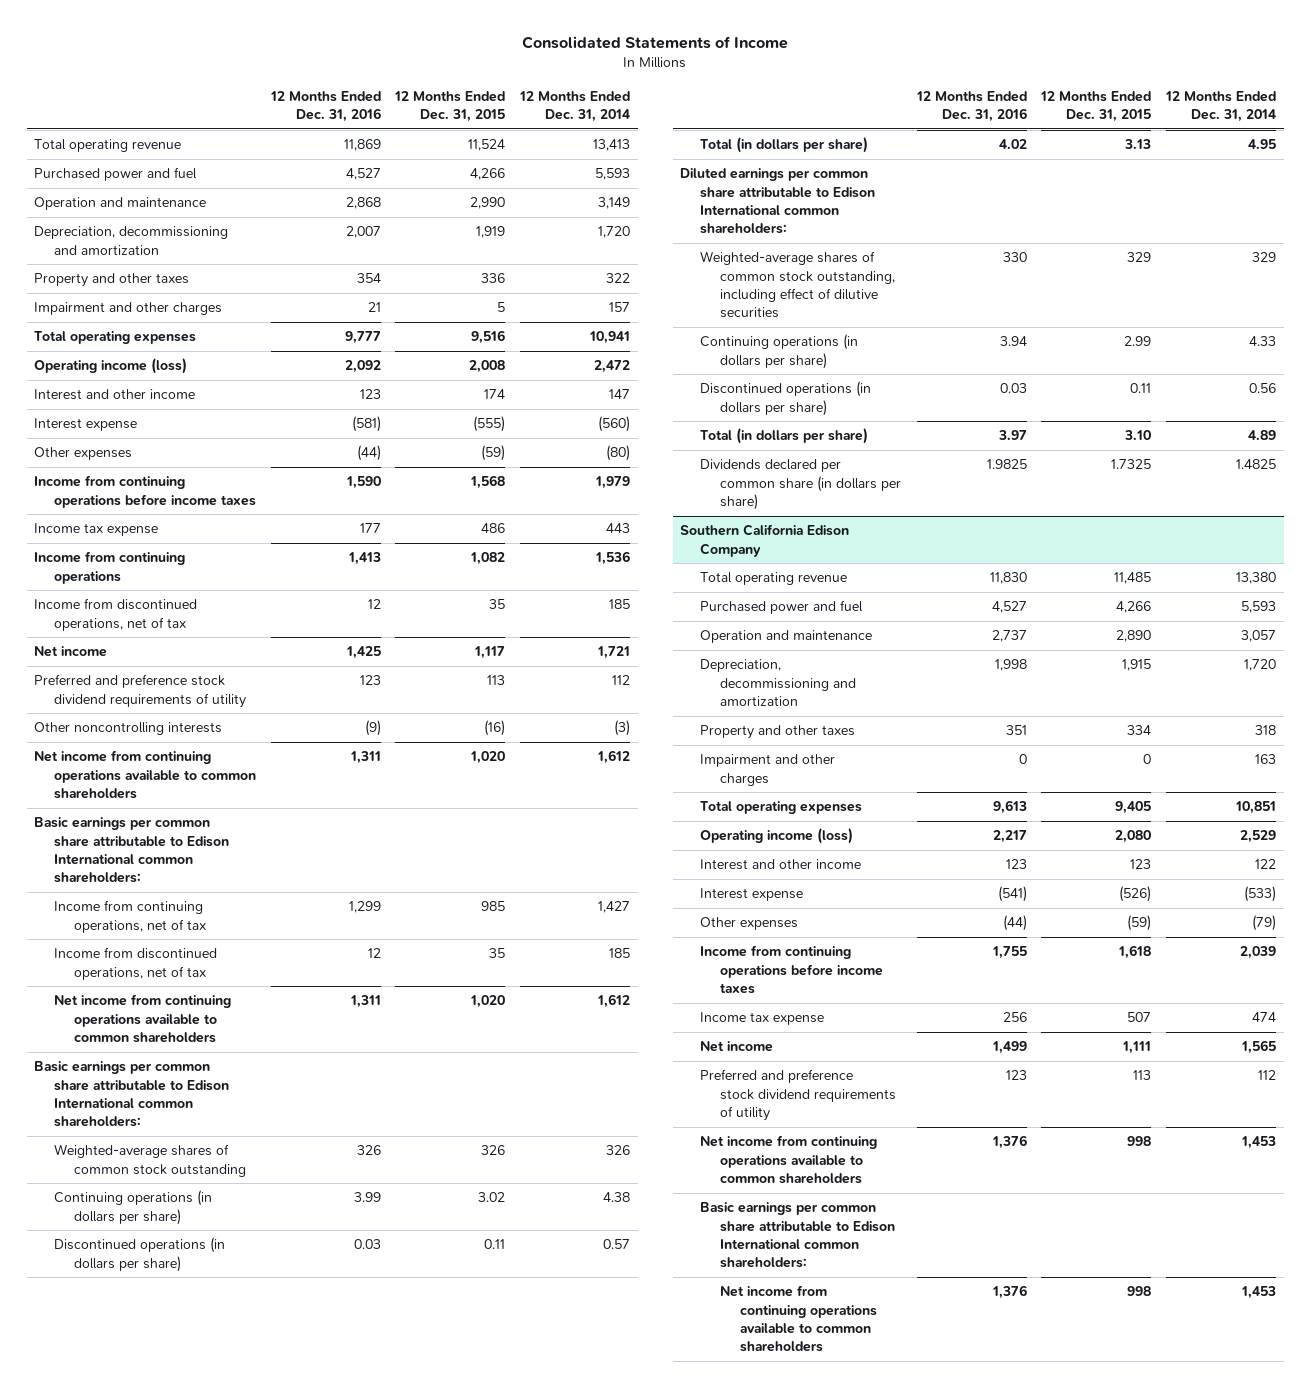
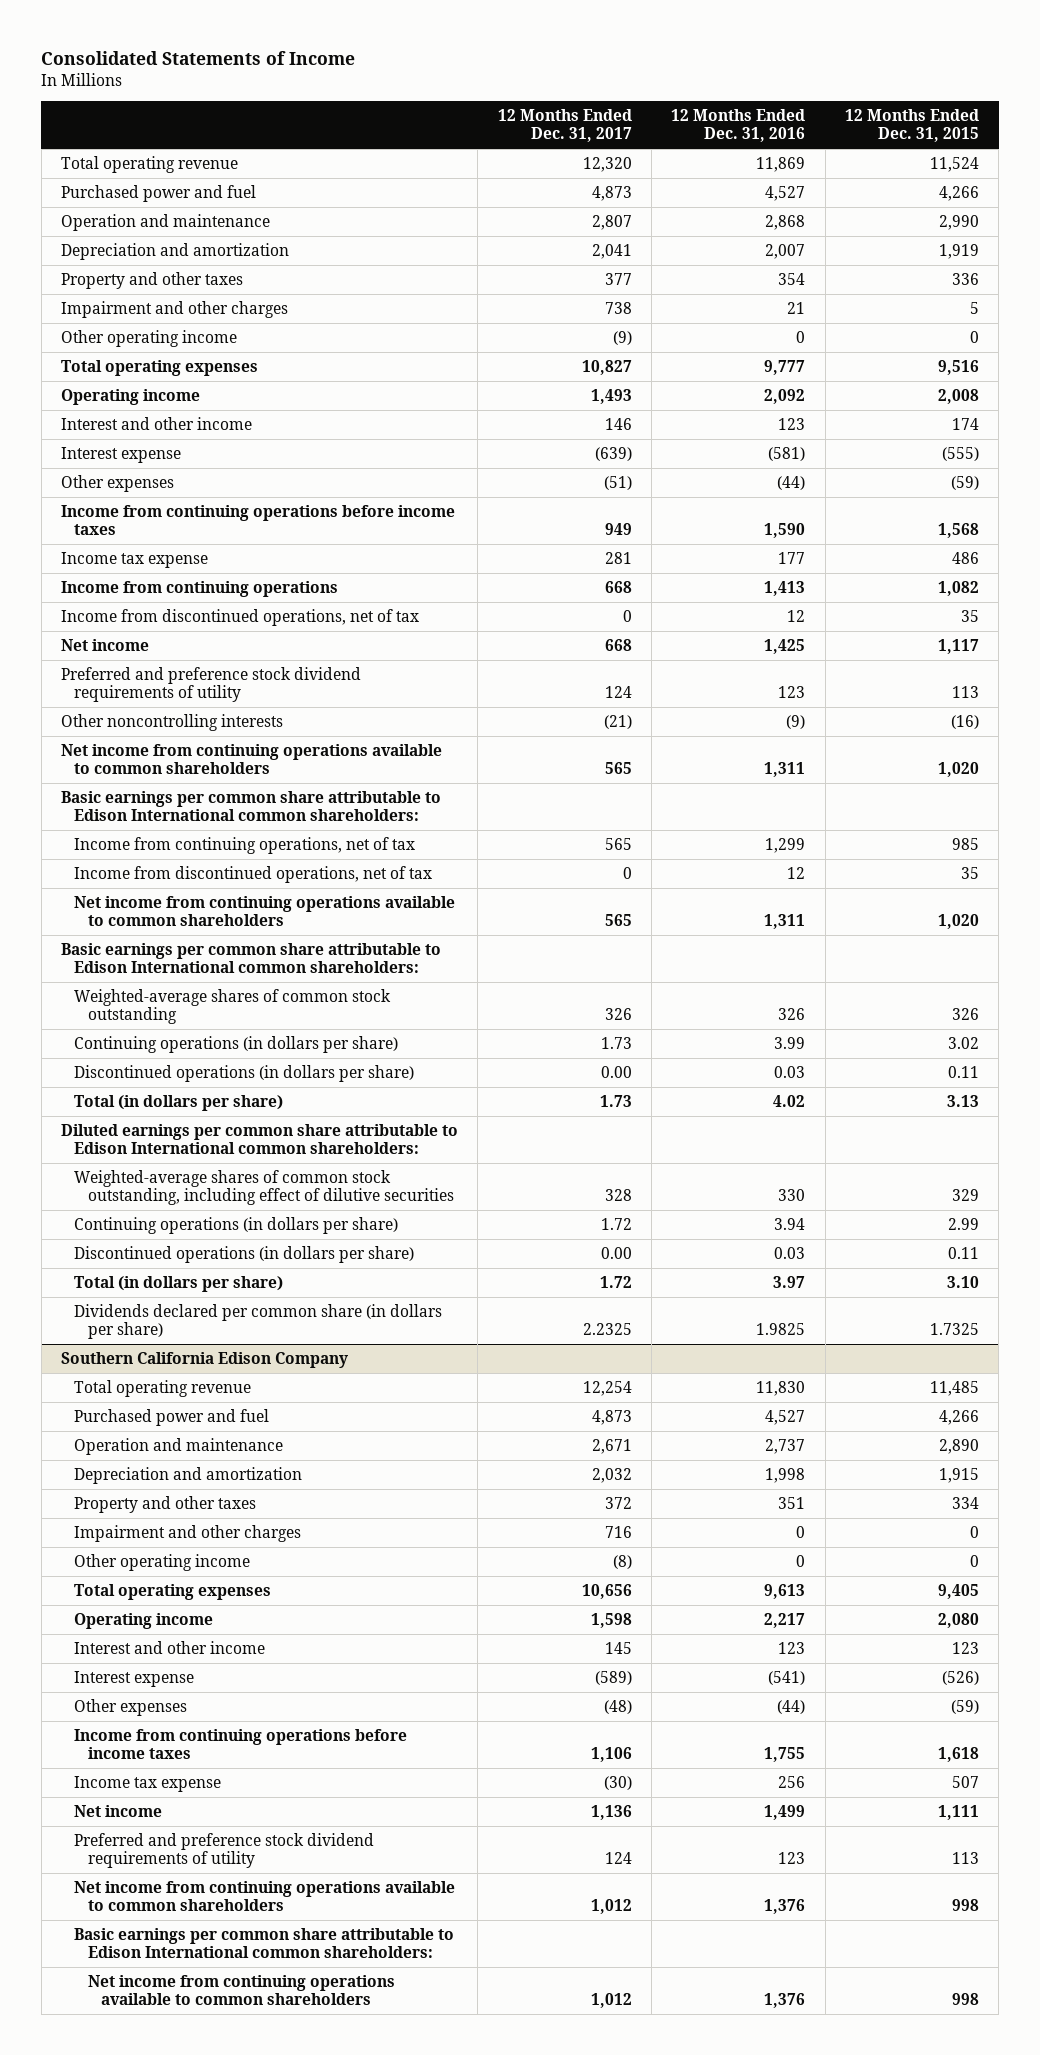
- | 12 Months Ended Dec. 31, 2016 | 12 Months Ended Dec. 31, 2015 | 12 Months Ended Dec. 31, 2014
+ | 12 Months Ended Dec. 31, 2017 | 12 Months Ended Dec. 31, 2016 | 12 Months Ended Dec. 31, 2015
- Depreciation, decommissioning and amortization | 2,007 | 1,919 | 1,720
+ Depreciation and amortization | 2,041 | 2,007 | 1,919
+ Other operating income | (9) | 0 | 0
- Operating income (loss) | 2,092 | 2,008 | 2,472
+ Operating income | 1,493 | 2,092 | 2,008
@ Southern California Edison Company
- Depreciation, decommissioning and amortization | 1,998 | 1,915 | 1,720
+ Depreciation and amortization | 2,032 | 1,998 | 1,915
+ Other operating income | (8) | 0 | 0
- Operating income (loss) | 2,217 | 2,080 | 2,529
+ Operating income | 1,598 | 2,217 | 2,080

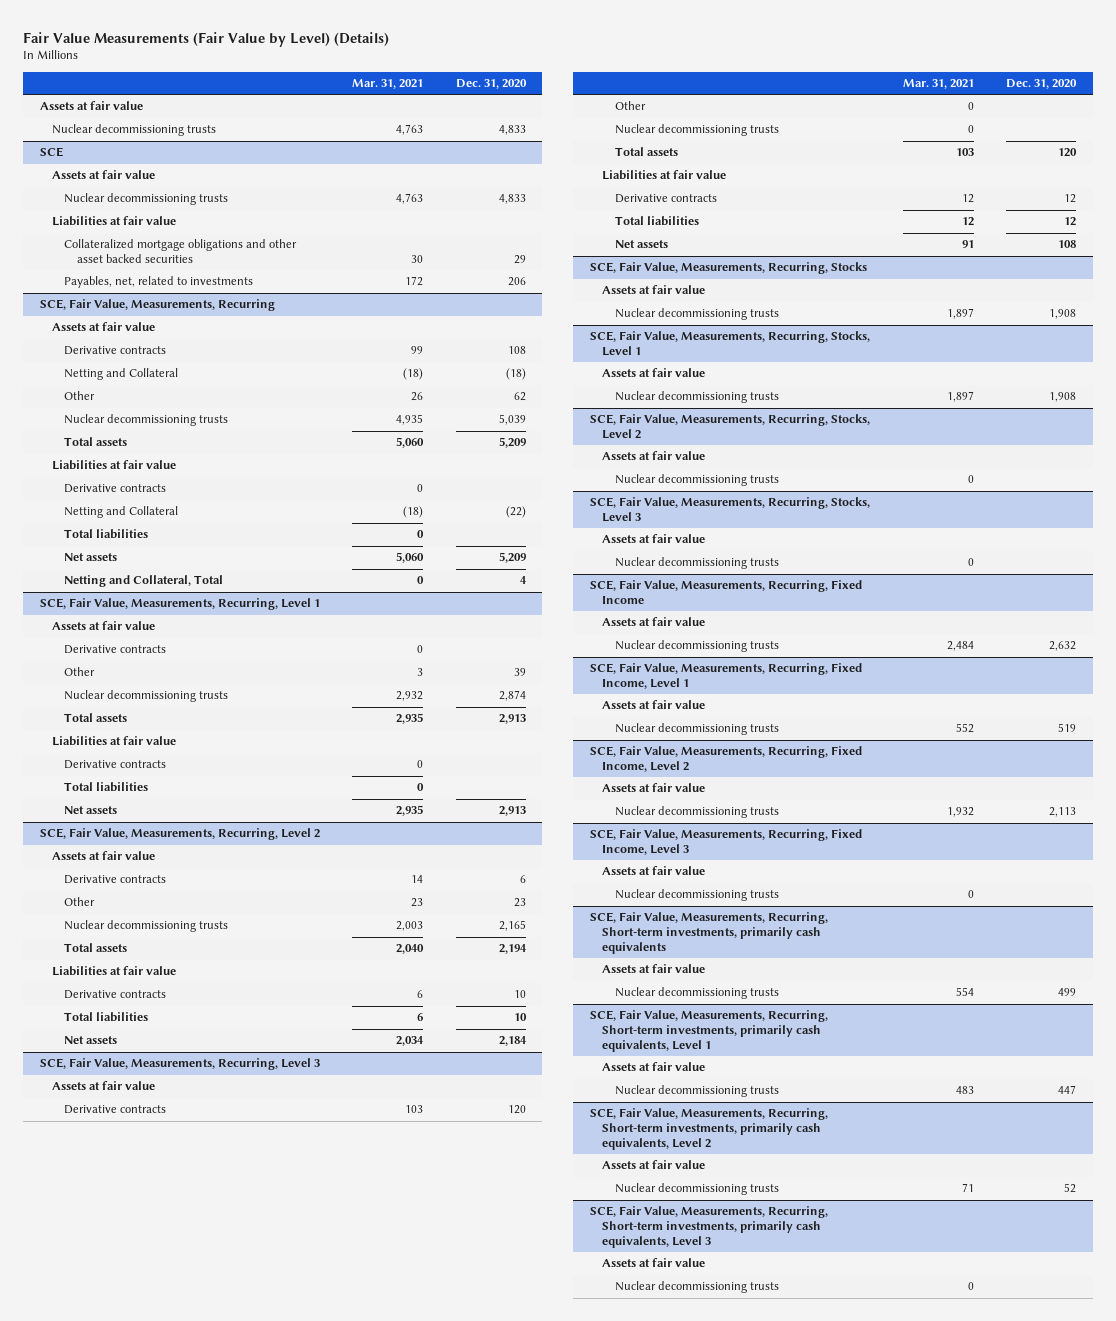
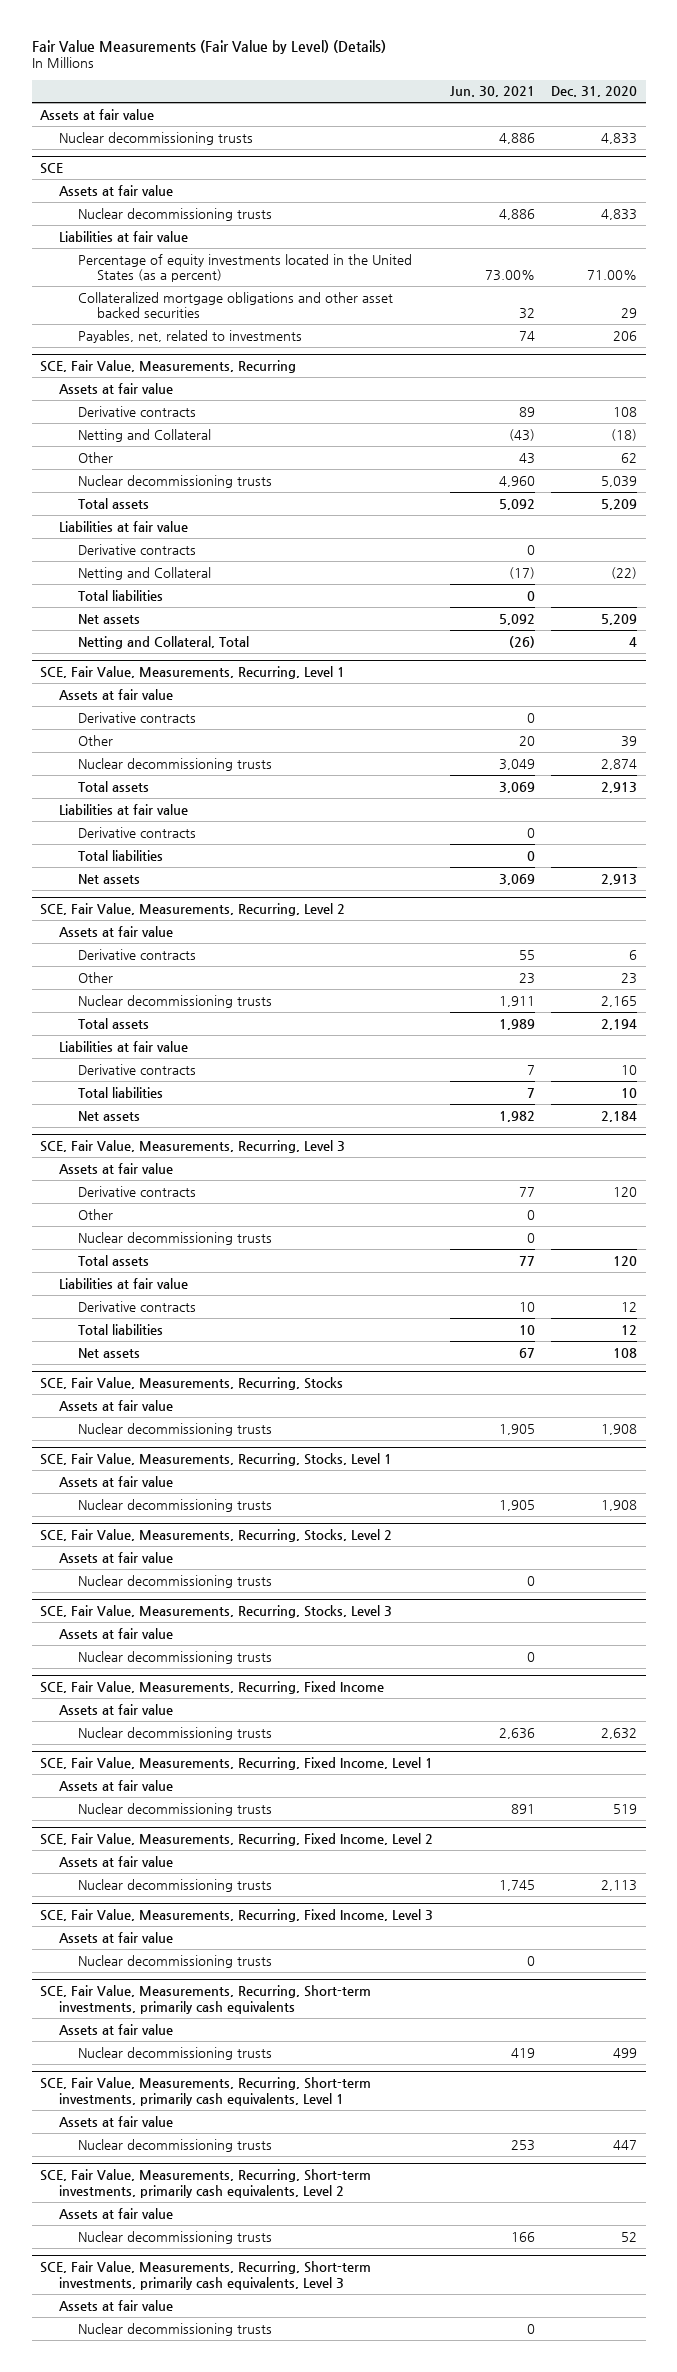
- | Mar. 31, 2021 | Dec. 31, 2020
+ | Jun. 30, 2021 | Dec. 31, 2020
@ SCE
+ Percentage of equity investments located in the United States (as a percent) | 73.00% | 71.00%

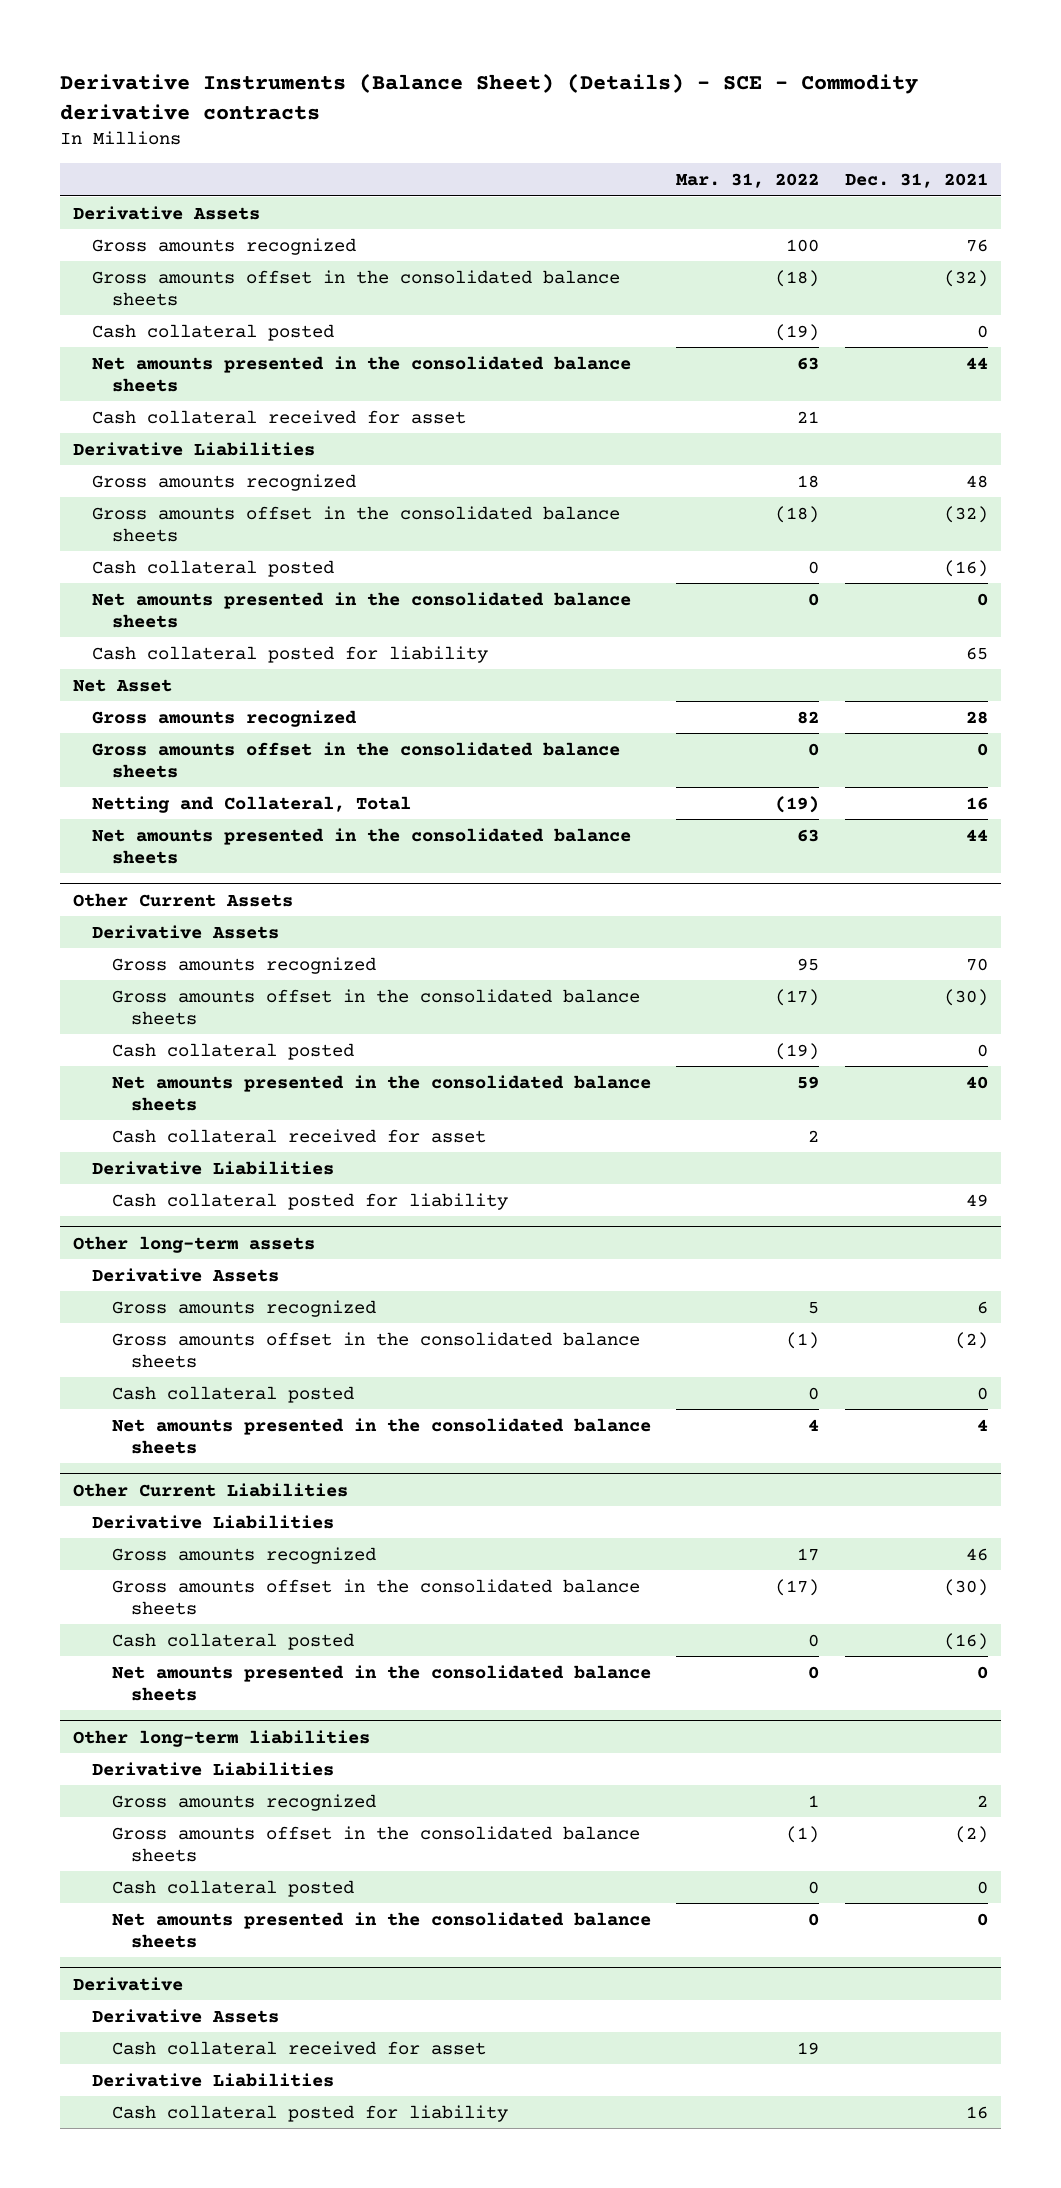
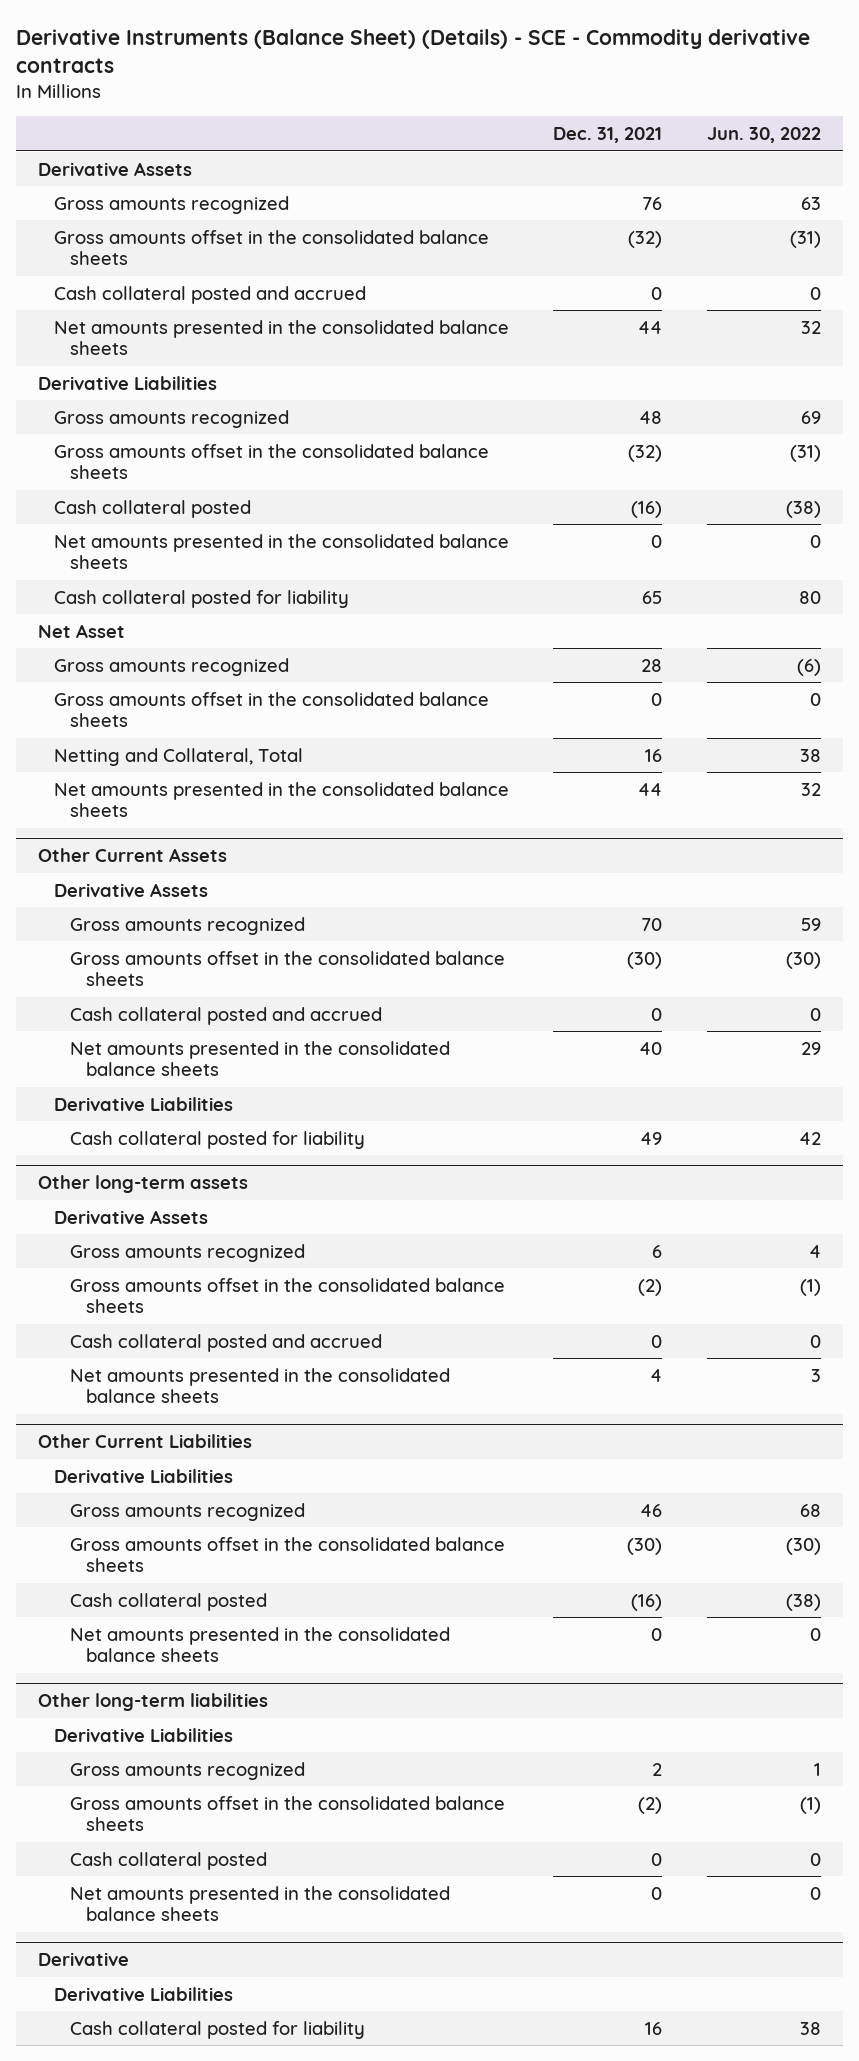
- | Mar. 31, 2022 | Dec. 31, 2021
+ | Dec. 31, 2021 | Jun. 30, 2022
- Cash collateral posted | (19) | 0
+ Cash collateral posted and accrued | 0 | 0
- Cash collateral received for asset | 21 |
@ Other Current Assets
- Cash collateral posted | (19) | 0
+ Cash collateral posted and accrued | 0 | 0
- Cash collateral received for asset | 2 |
@ Other long-term assets
- Cash collateral posted | 0 | 0
+ Cash collateral posted and accrued | 0 | 0
@ Derivative
- Derivative Assets
- Cash collateral received for asset | 19 |

